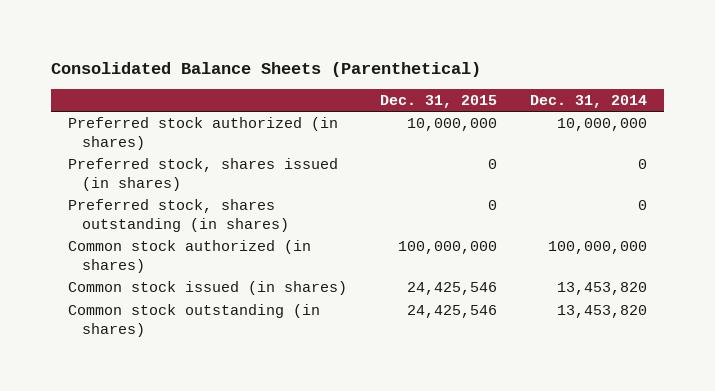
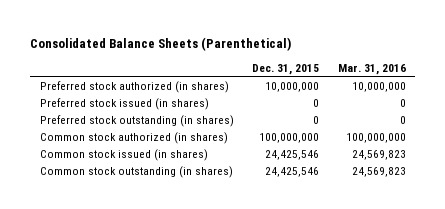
- | Dec. 31, 2015 | Dec. 31, 2014
+ | Dec. 31, 2015 | Mar. 31, 2016
- Preferred stock, shares issued (in shares) | 0 | 0
- Preferred stock, shares outstanding (in shares) | 0 | 0
+ Preferred stock issued (in shares) | 0 | 0
+ Preferred stock outstanding (in shares) | 0 | 0

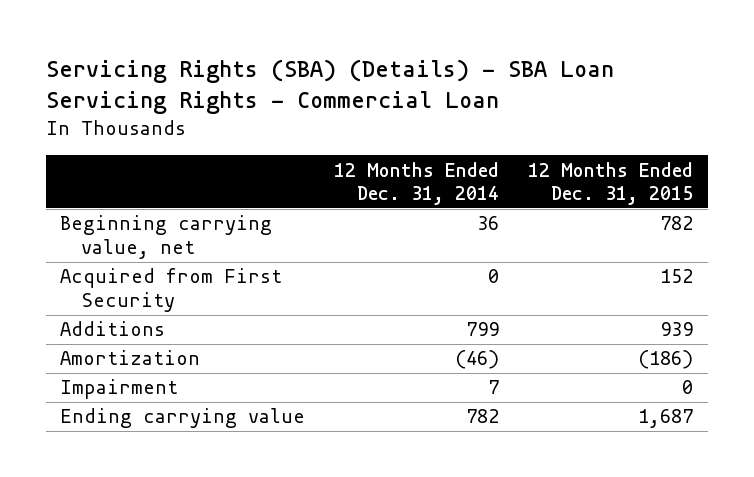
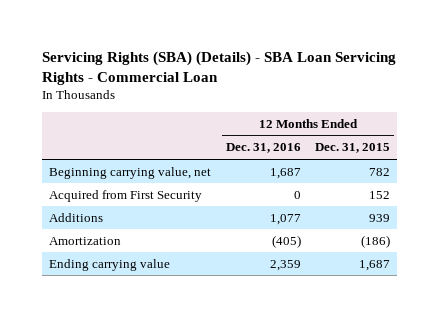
- | 12 Months Ended Dec. 31, 2014 | 12 Months Ended Dec. 31, 2015
+ | 12 Months Ended Dec. 31, 2016 | 12 Months Ended Dec. 31, 2015
- Impairment | 7 | 0

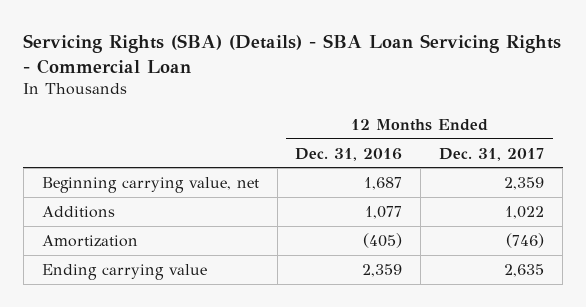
- | 12 Months Ended Dec. 31, 2016 | 12 Months Ended Dec. 31, 2015
+ | 12 Months Ended Dec. 31, 2016 | 12 Months Ended Dec. 31, 2017
- Acquired from First Security | 0 | 152

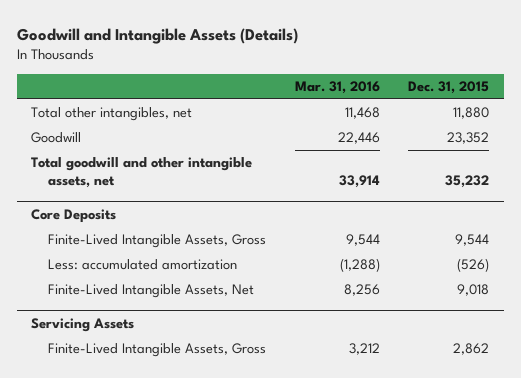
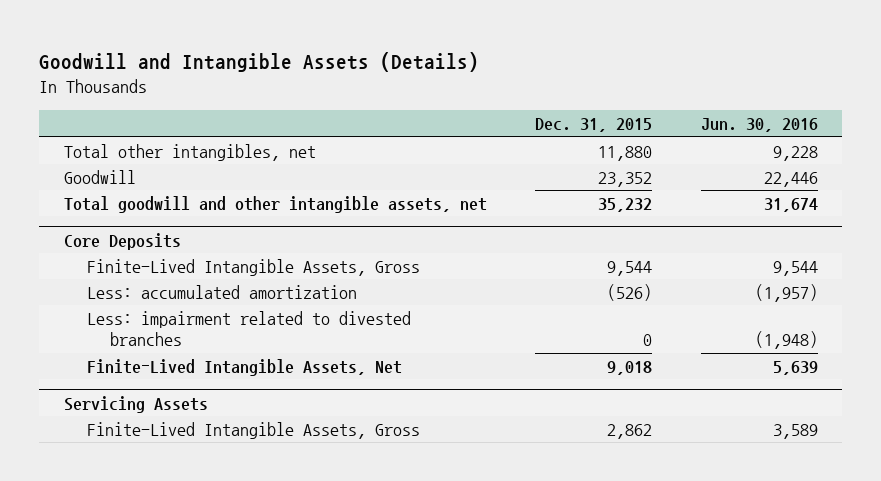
- | Mar. 31, 2016 | Dec. 31, 2015
+ | Dec. 31, 2015 | Jun. 30, 2016
@ Core Deposits
+ Less: impairment related to divested branches | 0 | (1,948)

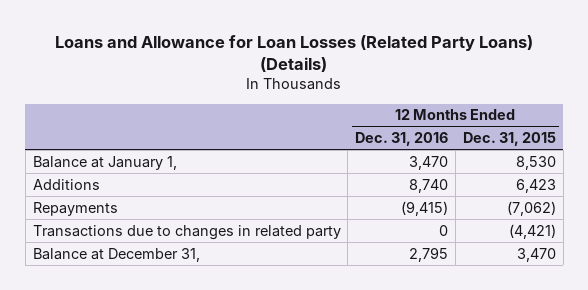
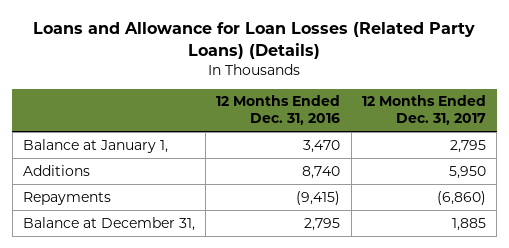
- | 12 Months Ended Dec. 31, 2016 | 12 Months Ended Dec. 31, 2015
+ | 12 Months Ended Dec. 31, 2016 | 12 Months Ended Dec. 31, 2017
- Transactions due to changes in related party | 0 | (4,421)

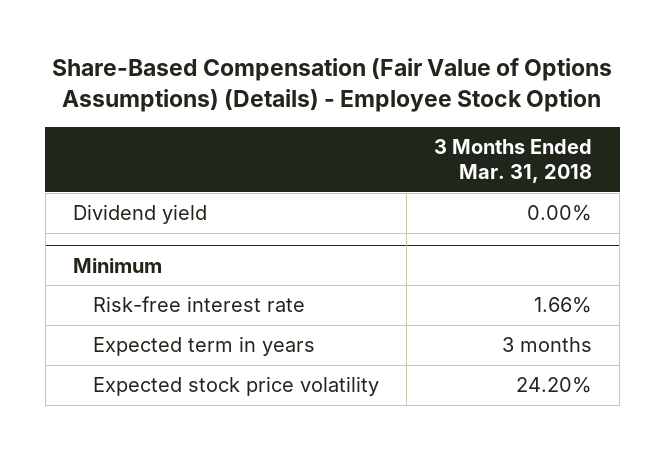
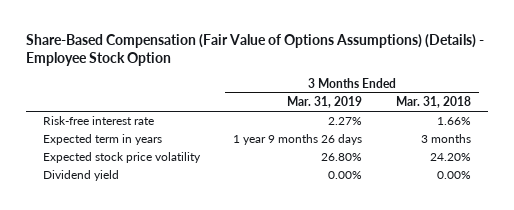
- | 3 Months Ended Mar. 31, 2018
+ | 3 Months Ended Mar. 31, 2019 | 3 Months Ended Mar. 31, 2018
- Minimum
moved down: Dividend yield | 0.00% | 0.00%

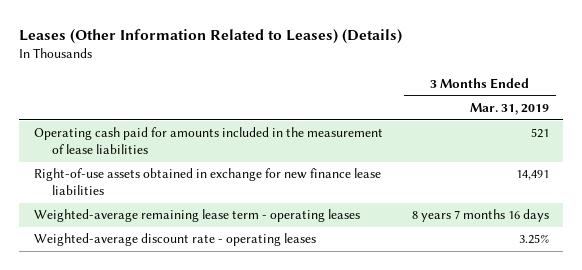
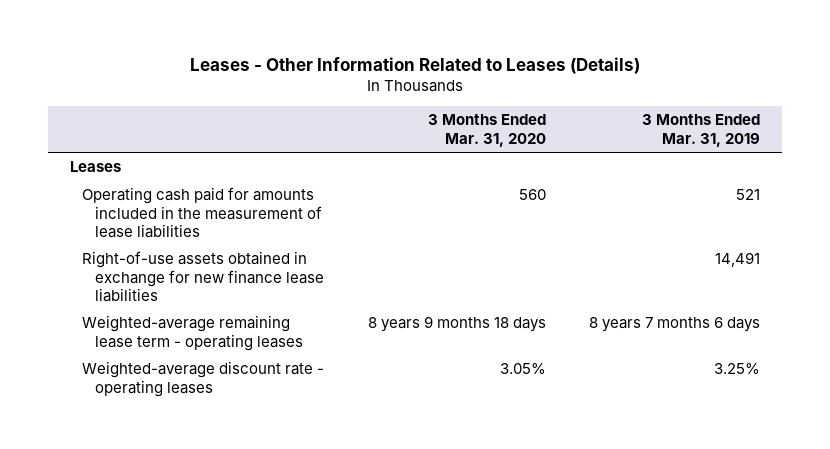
- Leases (Other Information Related to Leases) (Details)
+ Leases - Other Information Related to Leases (Details)
- | 3 Months Ended Mar. 31, 2019
+ | 3 Months Ended Mar. 31, 2020 | 3 Months Ended Mar. 31, 2019
+ Leases
- Weighted-average remaining lease term - operating leases | 8 years 7 months 16 days
+ Weighted-average remaining lease term - operating leases | 8 years 9 months 18 days | 8 years 7 months 6 days

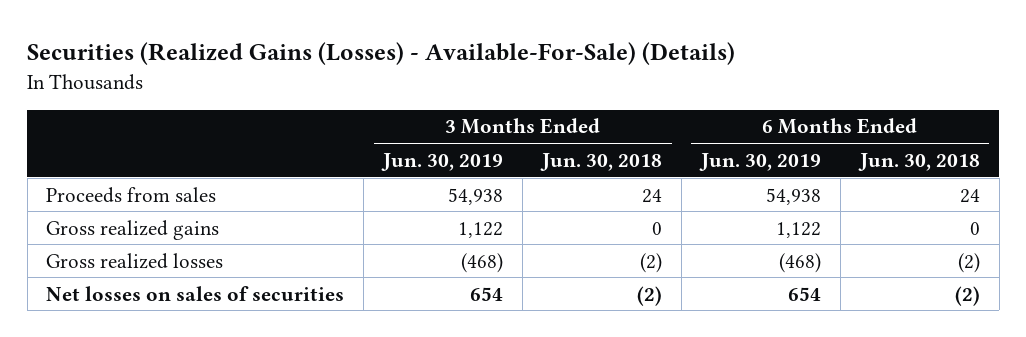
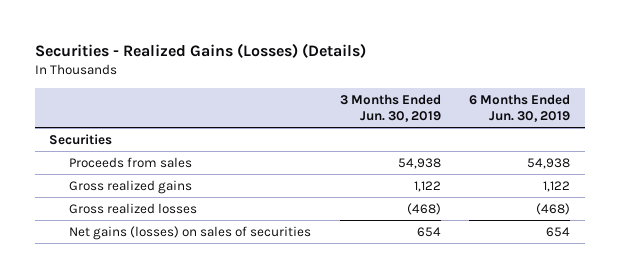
- Securities (Realized Gains (Losses) - Available-For-Sale) (Details)
+ Securities - Realized Gains (Losses) (Details)
- | 3 Months Ended Jun. 30, 2019 | 3 Months Ended Jun. 30, 2018 | 6 Months Ended Jun. 30, 2019 | 6 Months Ended Jun. 30, 2018
+ | 3 Months Ended Jun. 30, 2019 | 6 Months Ended Jun. 30, 2019
+ Securities
- Net losses on sales of securities | 654 | (2) | 654 | (2)
+ Net gains (losses) on sales of securities | 654 | 654

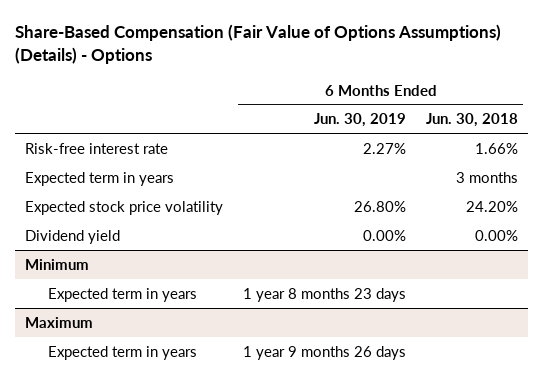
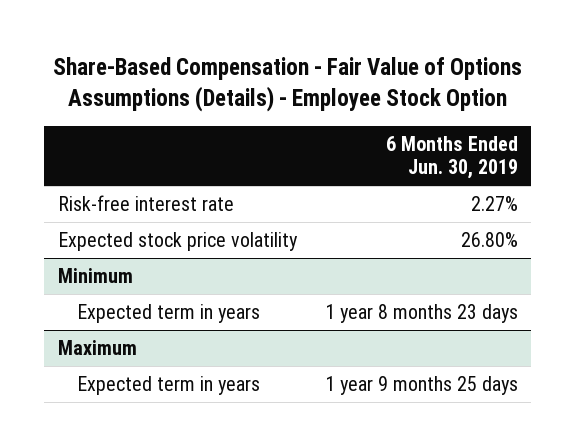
- Share-Based Compensation (Fair Value of Options Assumptions) (Details) - Options
+ Share-Based Compensation - Fair Value of Options Assumptions (Details) - Employee Stock Option
- | 6 Months Ended Jun. 30, 2019 | 6 Months Ended Jun. 30, 2018
+ | 6 Months Ended Jun. 30, 2019
- Expected term in years | | 3 months
- Dividend yield | 0.00% | 0.00%
@ Maximum
- Expected term in years | 1 year 9 months 26 days |
+ Expected term in years | 1 year 9 months 25 days

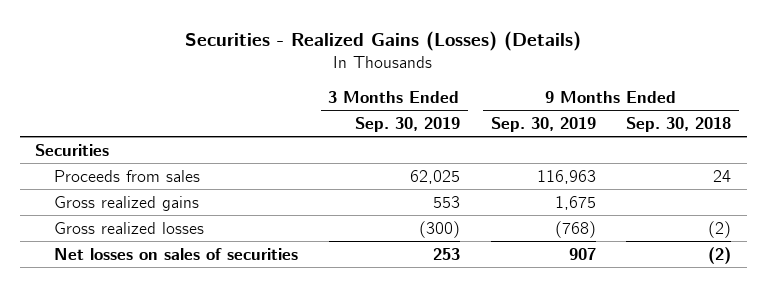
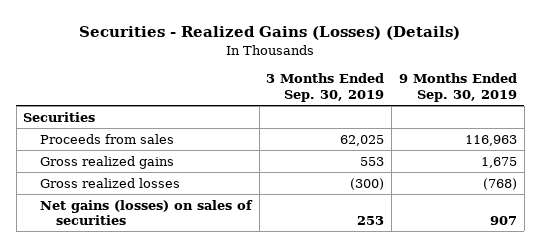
- | 3 Months Ended Sep. 30, 2019 | 9 Months Ended Sep. 30, 2019 | 9 Months Ended Sep. 30, 2018
+ | 3 Months Ended Sep. 30, 2019 | 9 Months Ended Sep. 30, 2019
- Net losses on sales of securities | 253 | 907 | (2)
+ Net gains (losses) on sales of securities | 253 | 907

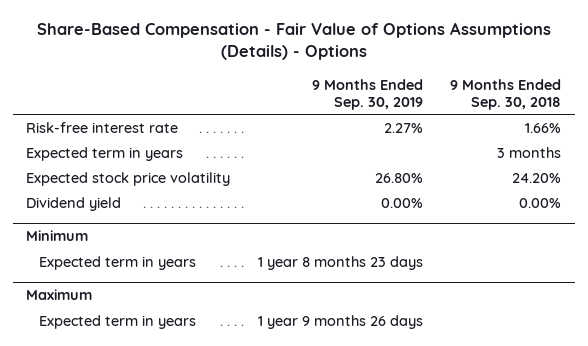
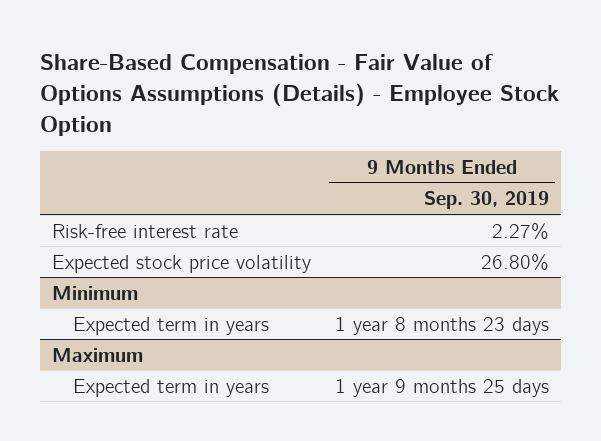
- Share-Based Compensation - Fair Value of Options Assumptions (Details) - Options
+ Share-Based Compensation - Fair Value of Options Assumptions (Details) - Employee Stock Option
- | 9 Months Ended Sep. 30, 2019 | 9 Months Ended Sep. 30, 2018
+ | 9 Months Ended Sep. 30, 2019
- Expected term in years | | 3 months
- Dividend yield | 0.00% | 0.00%
@ Maximum
- Expected term in years | 1 year 9 months 26 days |
+ Expected term in years | 1 year 9 months 25 days

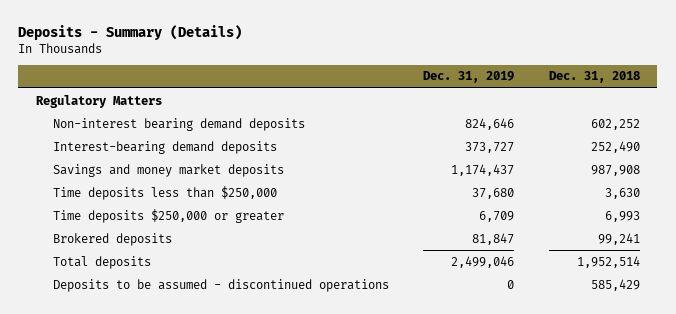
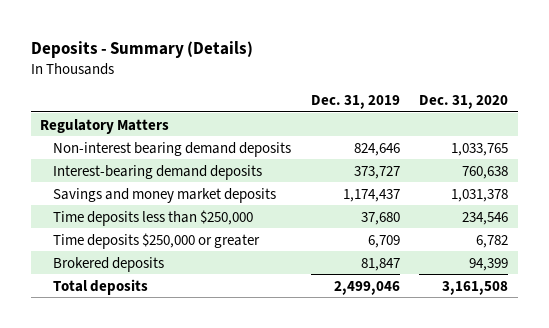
- | Dec. 31, 2019 | Dec. 31, 2018
+ | Dec. 31, 2019 | Dec. 31, 2020
- Deposits to be assumed - discontinued operations | 0 | 585,429

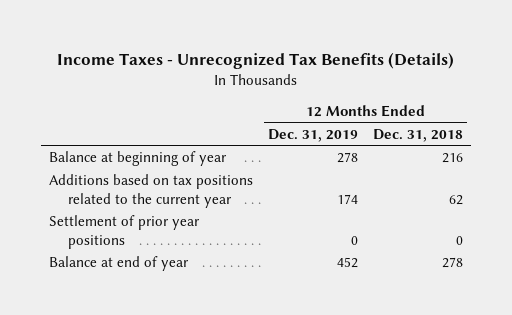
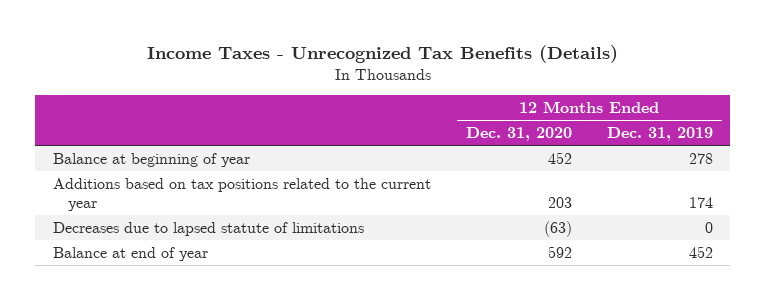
- | 12 Months Ended Dec. 31, 2019 | 12 Months Ended Dec. 31, 2018
+ | 12 Months Ended Dec. 31, 2020 | 12 Months Ended Dec. 31, 2019
- Settlement of prior year positions | 0 | 0
+ Decreases due to lapsed statute of limitations | (63) | 0

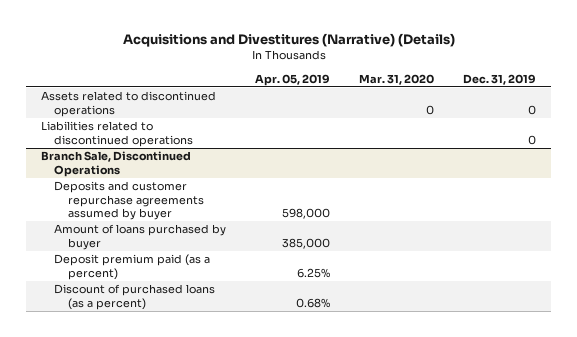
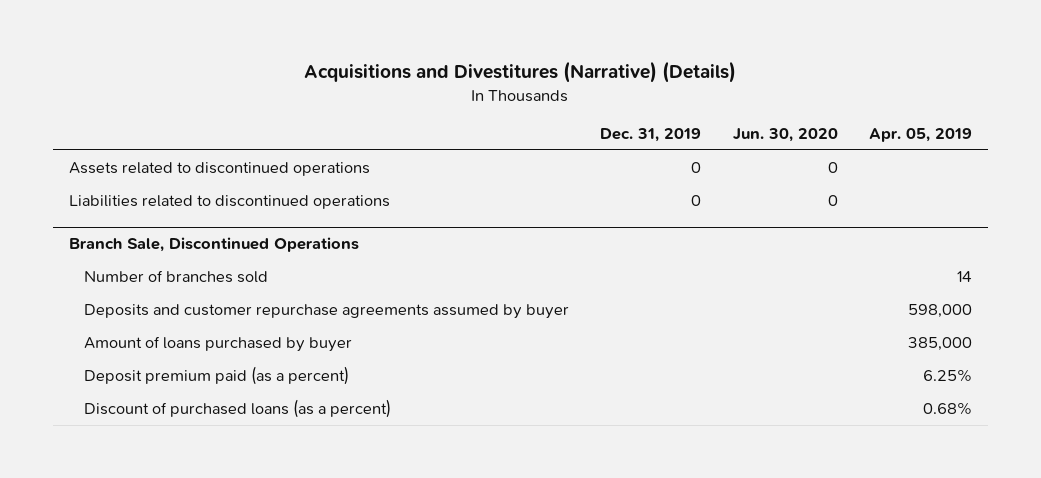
- | Apr. 05, 2019 | Mar. 31, 2020 | Dec. 31, 2019
+ | Dec. 31, 2019 | Jun. 30, 2020 | Apr. 05, 2019
@ Branch Sale, Discontinued Operations
+ Number of branches sold | | | 14

